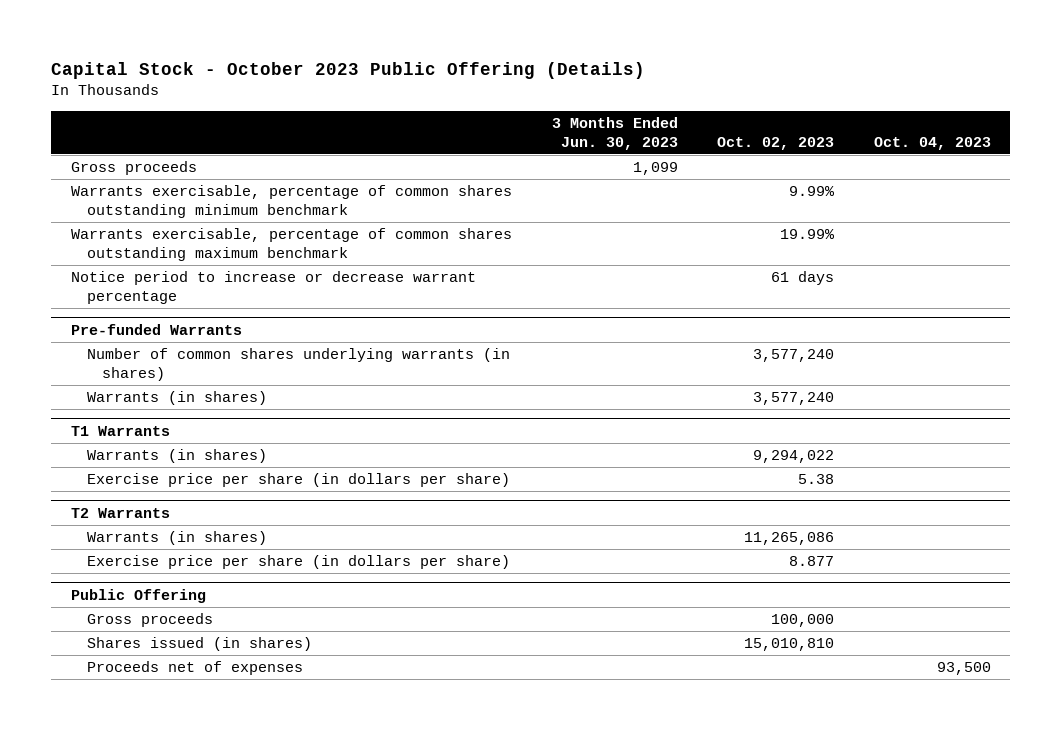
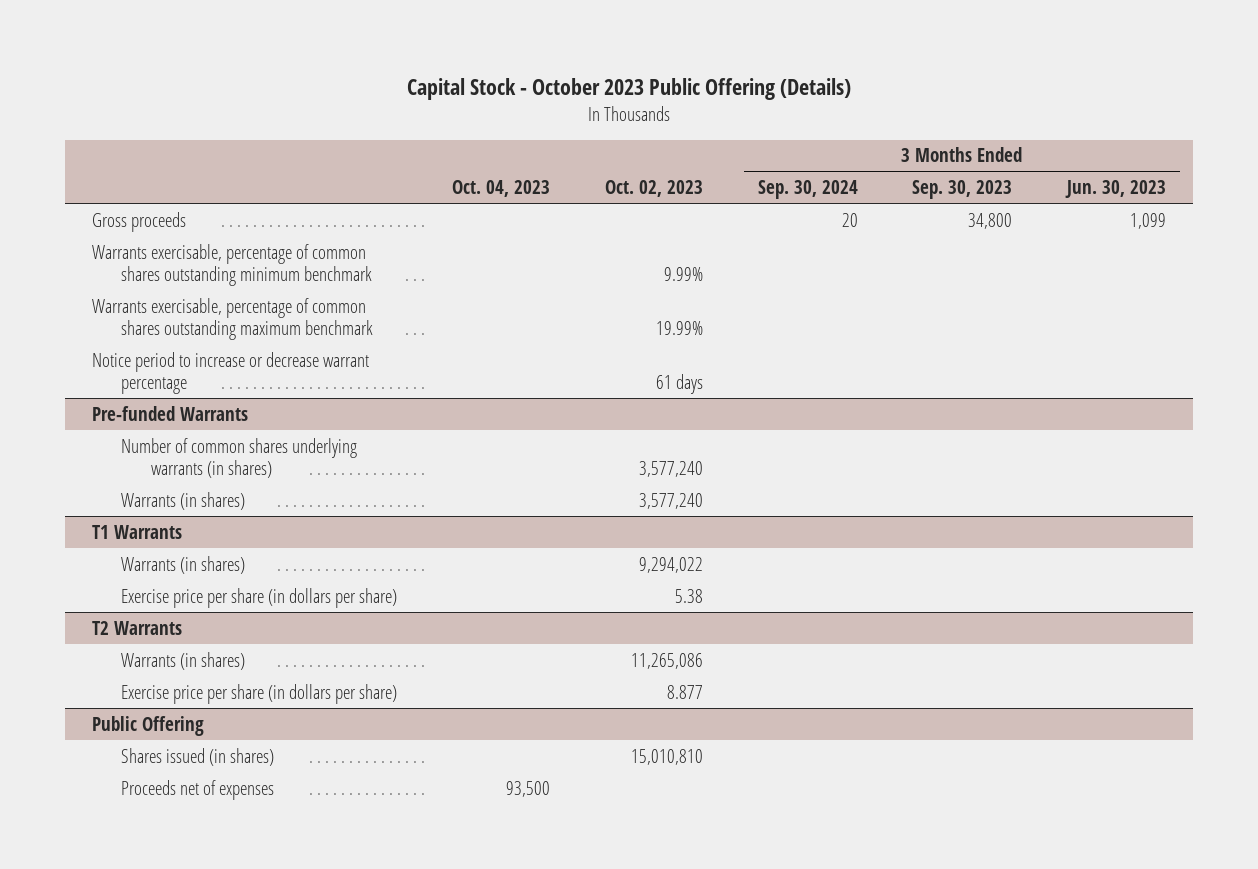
- | 3 Months Ended Jun. 30, 2023 | Oct. 02, 2023 | Oct. 04, 2023
+ | Oct. 04, 2023 | Oct. 02, 2023 | 3 Months Ended Sep. 30, 2024 | 3 Months Ended Sep. 30, 2023 | 3 Months Ended Jun. 30, 2023
@ Public Offering
- Gross proceeds | | 100,000 |

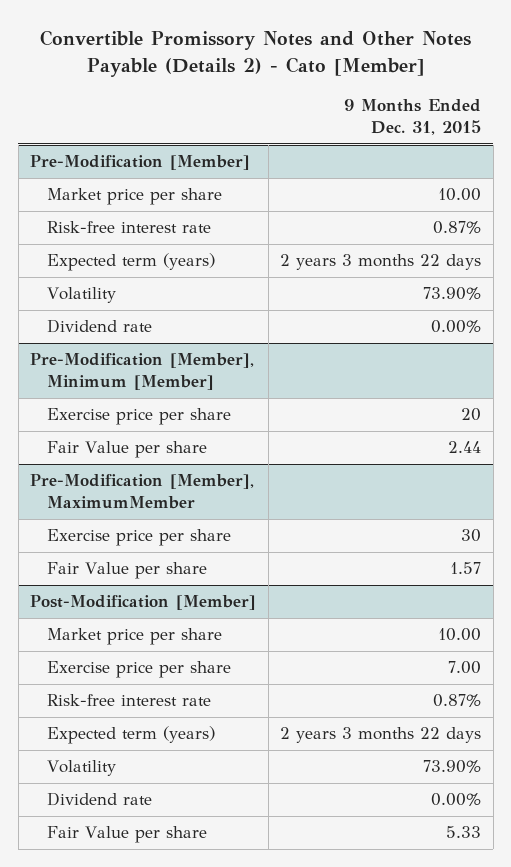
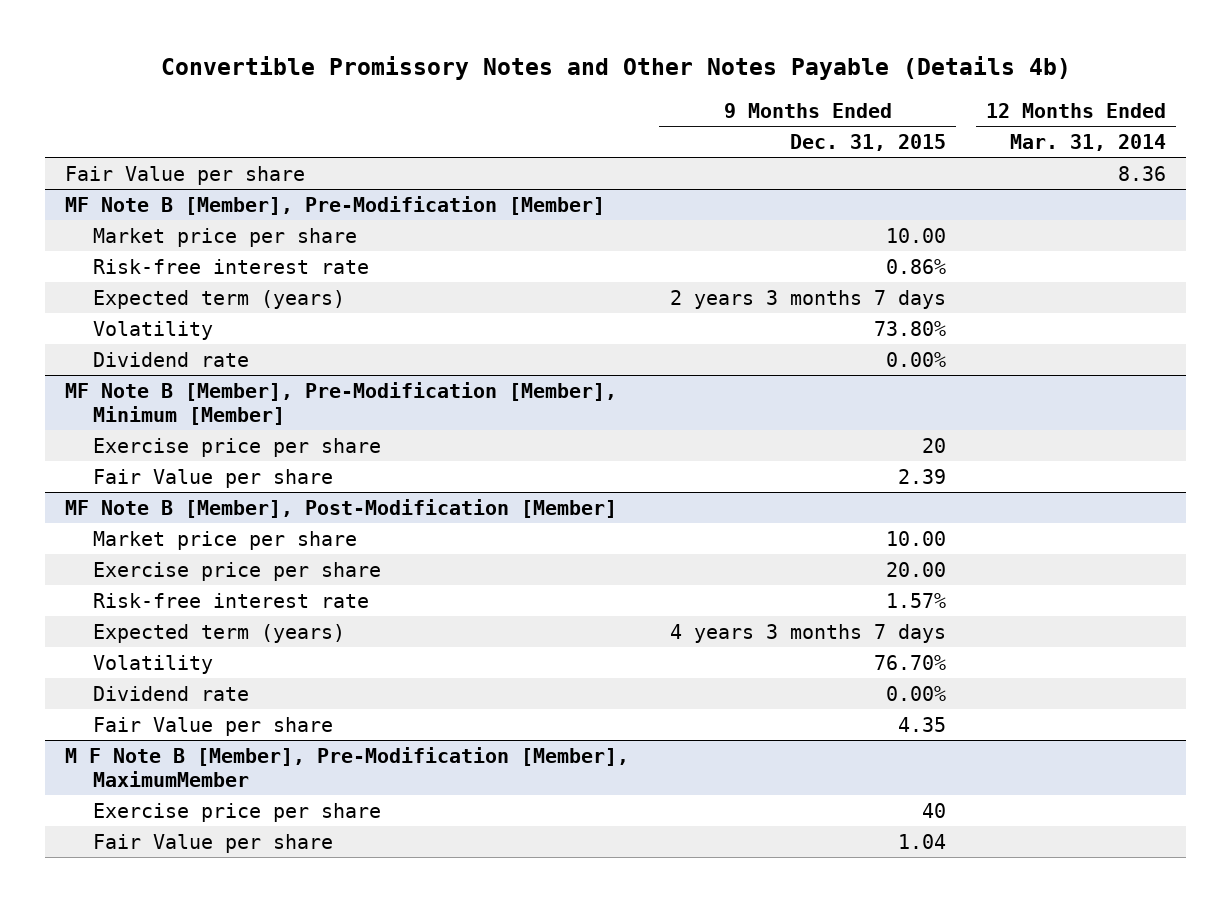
- Convertible Promissory Notes and Other Notes Payable (Details 2) - Cato [Member]
+ Convertible Promissory Notes and Other Notes Payable (Details 4b)
- | 9 Months Ended Dec. 31, 2015
+ | 9 Months Ended Dec. 31, 2015 | 12 Months Ended Mar. 31, 2014
- Pre-Modification [Member]
+ Fair Value per share | | 8.36
+ MF Note B [Member], Pre-Modification [Member]
- Risk-free interest rate | 0.87%
- Expected term (years) | 2 years 3 months 22 days
- Volatility | 73.90%
+ Risk-free interest rate | 0.86% |
+ Expected term (years) | 2 years 3 months 7 days |
+ Volatility | 73.80% |
- Pre-Modification [Member], Minimum [Member]
+ MF Note B [Member], Pre-Modification [Member], Minimum [Member]
- Fair Value per share | 2.44
- Pre-Modification [Member], MaximumMember
- Exercise price per share | 30
- Fair Value per share | 1.57
- Post-Modification [Member]
+ Fair Value per share | 2.39 |
+ MF Note B [Member], Post-Modification [Member]
- Exercise price per share | 7.00
- Risk-free interest rate | 0.87%
- Expected term (years) | 2 years 3 months 22 days
- Volatility | 73.90%
+ Exercise price per share | 20.00 |
+ Risk-free interest rate | 1.57% |
+ Expected term (years) | 4 years 3 months 7 days |
+ Volatility | 76.70% |
- Fair Value per share | 5.33
+ Fair Value per share | 4.35 |
+ M F Note B [Member], Pre-Modification [Member], MaximumMember
+ Exercise price per share | 40 |
+ Fair Value per share | 1.04 |

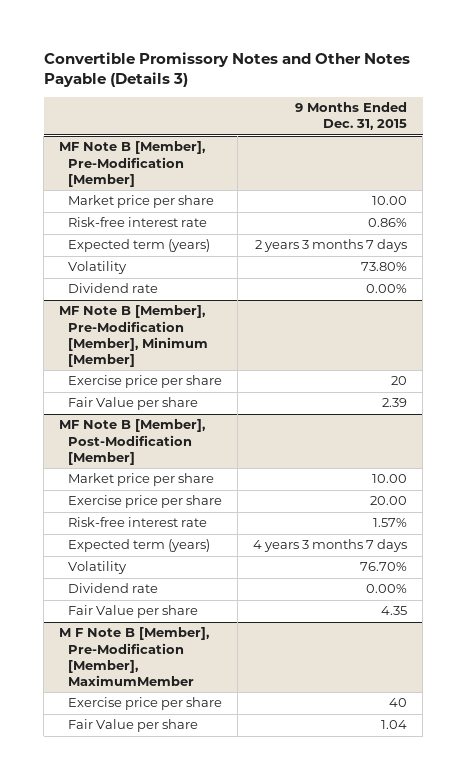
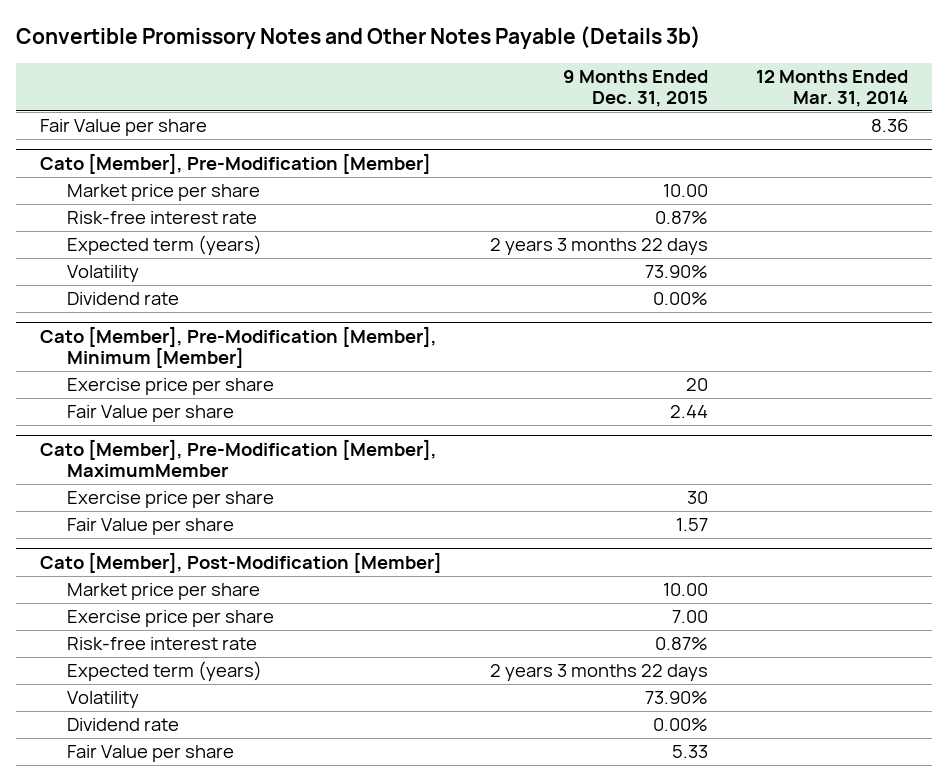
- Convertible Promissory Notes and Other Notes Payable (Details 3)
+ Convertible Promissory Notes and Other Notes Payable (Details 3b)
- | 9 Months Ended Dec. 31, 2015
+ | 9 Months Ended Dec. 31, 2015 | 12 Months Ended Mar. 31, 2014
- MF Note B [Member], Pre-Modification [Member]
+ Fair Value per share | | 8.36
+ Cato [Member], Pre-Modification [Member]
- Risk-free interest rate | 0.86%
- Expected term (years) | 2 years 3 months 7 days
- Volatility | 73.80%
+ Risk-free interest rate | 0.87% |
+ Expected term (years) | 2 years 3 months 22 days |
+ Volatility | 73.90% |
- MF Note B [Member], Pre-Modification [Member], Minimum [Member]
+ Cato [Member], Pre-Modification [Member], Minimum [Member]
- Fair Value per share | 2.39
- MF Note B [Member], Post-Modification [Member]
+ Fair Value per share | 2.44 |
+ Cato [Member], Pre-Modification [Member], MaximumMember
+ Exercise price per share | 30 |
+ Fair Value per share | 1.57 |
+ Cato [Member], Post-Modification [Member]
- Exercise price per share | 20.00
- Risk-free interest rate | 1.57%
- Expected term (years) | 4 years 3 months 7 days
- Volatility | 76.70%
+ Exercise price per share | 7.00 |
+ Risk-free interest rate | 0.87% |
+ Expected term (years) | 2 years 3 months 22 days |
+ Volatility | 73.90% |
- Fair Value per share | 4.35
- M F Note B [Member], Pre-Modification [Member], MaximumMember
- Exercise price per share | 40
- Fair Value per share | 1.04
+ Fair Value per share | 5.33 |

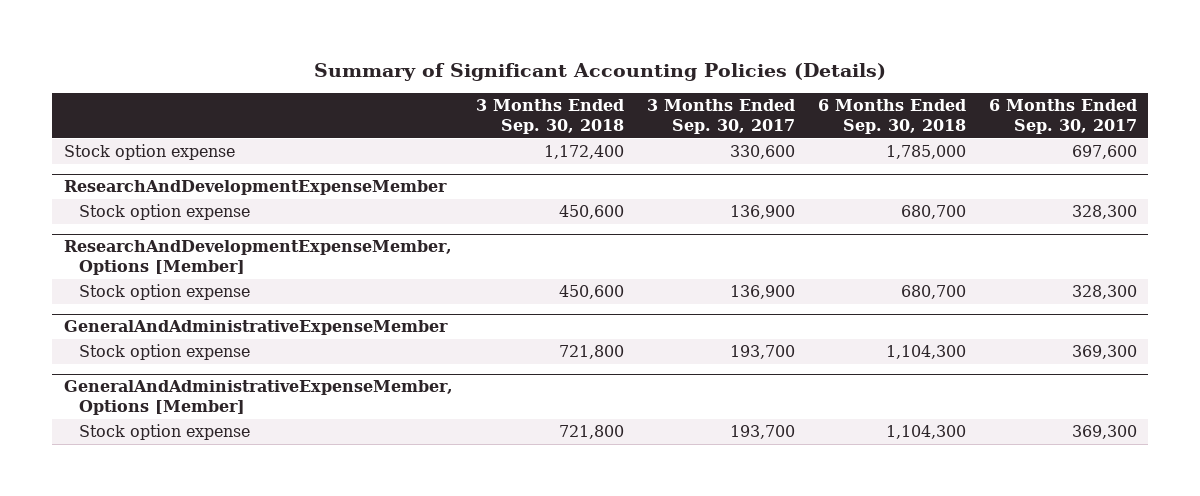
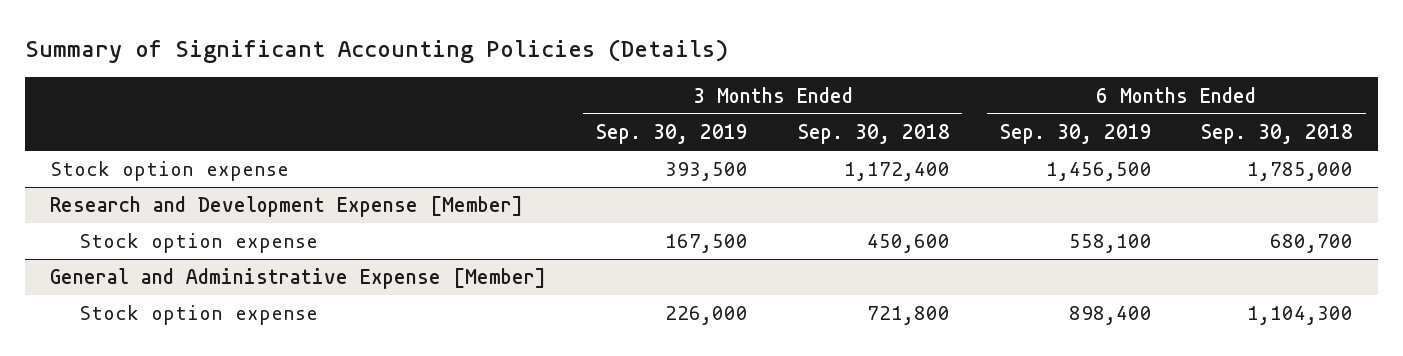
- | 3 Months Ended Sep. 30, 2018 | 3 Months Ended Sep. 30, 2017 | 6 Months Ended Sep. 30, 2018 | 6 Months Ended Sep. 30, 2017
+ | 3 Months Ended Sep. 30, 2019 | 3 Months Ended Sep. 30, 2018 | 6 Months Ended Sep. 30, 2019 | 6 Months Ended Sep. 30, 2018
- ResearchAndDevelopmentExpenseMember
- Stock option expense | 450,600 | 136,900 | 680,700 | 328,300
- ResearchAndDevelopmentExpenseMember, Options [Member]
+ Research and Development Expense [Member]
- GeneralAndAdministrativeExpenseMember
- Stock option expense | 721,800 | 193,700 | 1,104,300 | 369,300
- GeneralAndAdministrativeExpenseMember, Options [Member]
+ General and Administrative Expense [Member]

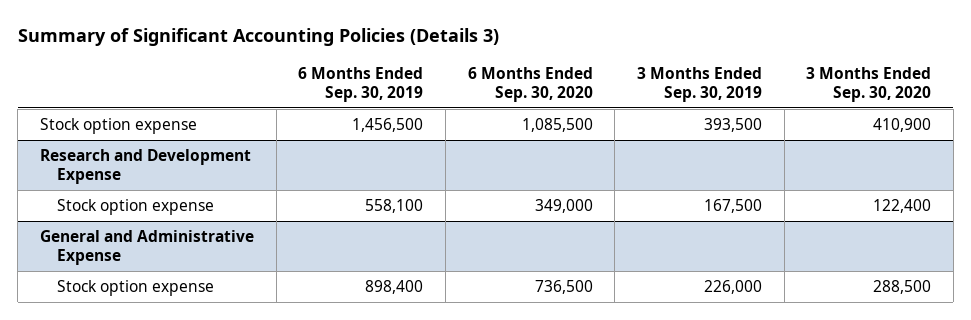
- Summary of Significant Accounting Policies (Details)
+ Summary of Significant Accounting Policies (Details 3)
- | 3 Months Ended Sep. 30, 2019 | 3 Months Ended Sep. 30, 2018 | 6 Months Ended Sep. 30, 2019 | 6 Months Ended Sep. 30, 2018
+ | 6 Months Ended Sep. 30, 2019 | 6 Months Ended Sep. 30, 2020 | 3 Months Ended Sep. 30, 2019 | 3 Months Ended Sep. 30, 2020
- Research and Development Expense [Member]
+ Research and Development Expense
- General and Administrative Expense [Member]
+ General and Administrative Expense

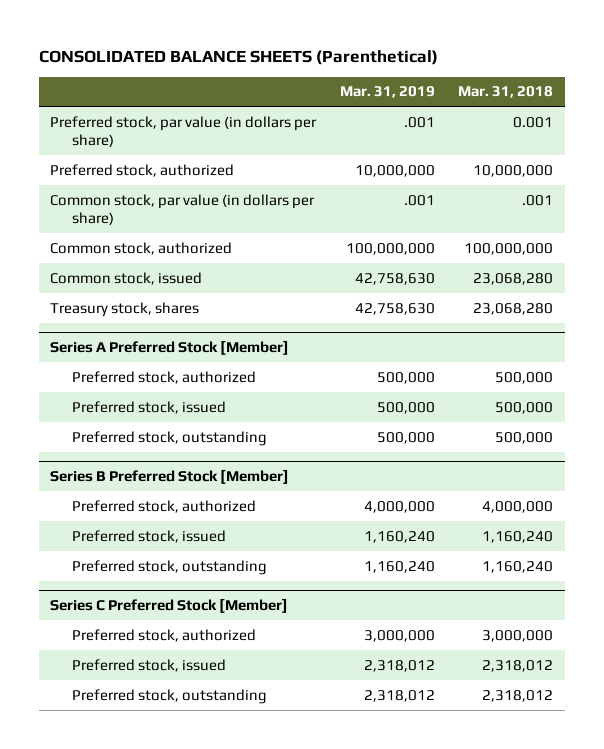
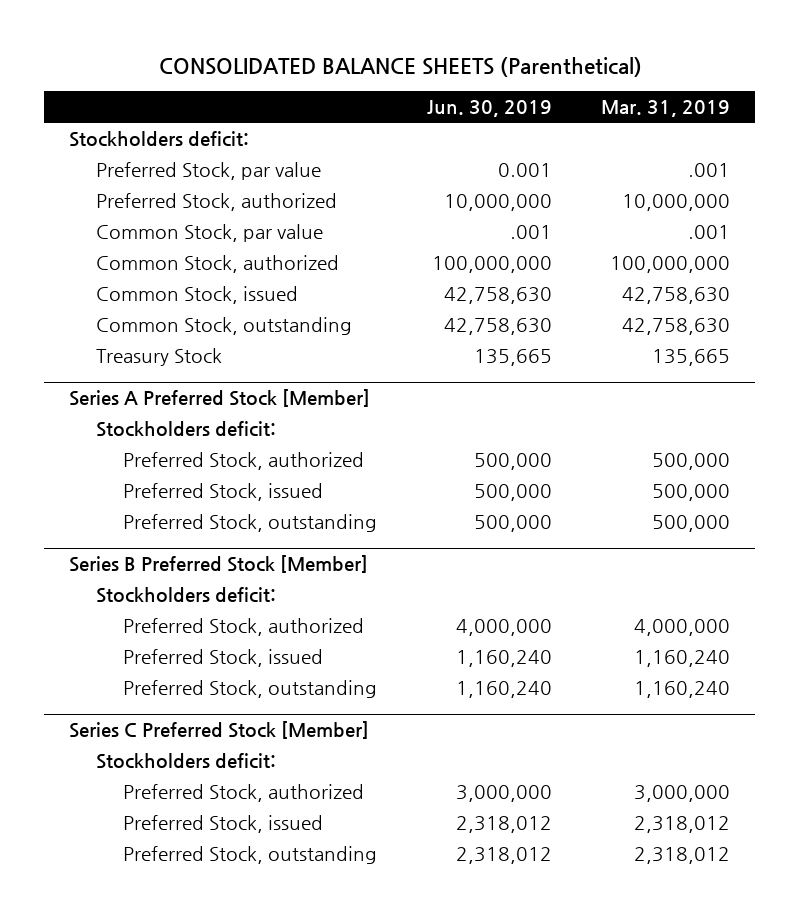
- | Mar. 31, 2019 | Mar. 31, 2018
+ | Jun. 30, 2019 | Mar. 31, 2019
- Preferred stock, par value (in dollars per share) | .001 | 0.001
- Preferred stock, authorized | 10,000,000 | 10,000,000
- Common stock, par value (in dollars per share) | .001 | .001
- Common stock, authorized | 100,000,000 | 100,000,000
- Common stock, issued | 42,758,630 | 23,068,280
- Treasury stock, shares | 42,758,630 | 23,068,280
+ Stockholders deficit:
+ Preferred Stock, par value | 0.001 | .001
+ Preferred Stock, authorized | 10,000,000 | 10,000,000
+ Common Stock, par value | .001 | .001
+ Common Stock, authorized | 100,000,000 | 100,000,000
+ Common Stock, issued | 42,758,630 | 42,758,630
+ Common Stock, outstanding | 42,758,630 | 42,758,630
+ Treasury Stock | 135,665 | 135,665
@ Series A Preferred Stock [Member]
- Preferred stock, authorized | 500,000 | 500,000
- Preferred stock, issued | 500,000 | 500,000
- Preferred stock, outstanding | 500,000 | 500,000
+ Stockholders deficit:
+ Preferred Stock, authorized | 500,000 | 500,000
+ Preferred Stock, issued | 500,000 | 500,000
+ Preferred Stock, outstanding | 500,000 | 500,000
@ Series B Preferred Stock [Member]
- Preferred stock, authorized | 4,000,000 | 4,000,000
- Preferred stock, issued | 1,160,240 | 1,160,240
- Preferred stock, outstanding | 1,160,240 | 1,160,240
+ Stockholders deficit:
+ Preferred Stock, authorized | 4,000,000 | 4,000,000
+ Preferred Stock, issued | 1,160,240 | 1,160,240
+ Preferred Stock, outstanding | 1,160,240 | 1,160,240
@ Series C Preferred Stock [Member]
- Preferred stock, authorized | 3,000,000 | 3,000,000
- Preferred stock, issued | 2,318,012 | 2,318,012
- Preferred stock, outstanding | 2,318,012 | 2,318,012
+ Stockholders deficit:
+ Preferred Stock, authorized | 3,000,000 | 3,000,000
+ Preferred Stock, issued | 2,318,012 | 2,318,012
+ Preferred Stock, outstanding | 2,318,012 | 2,318,012

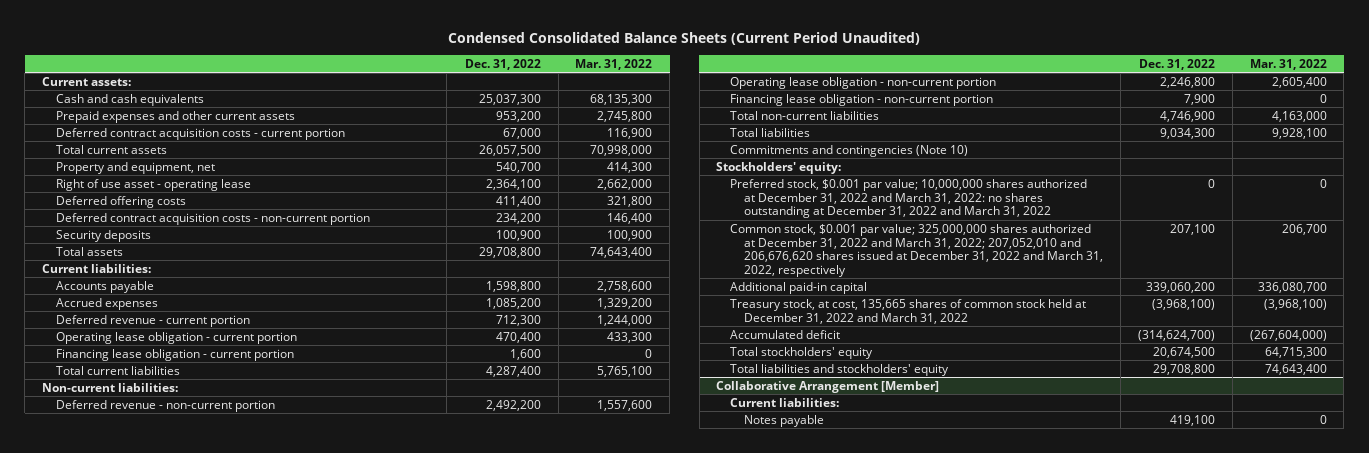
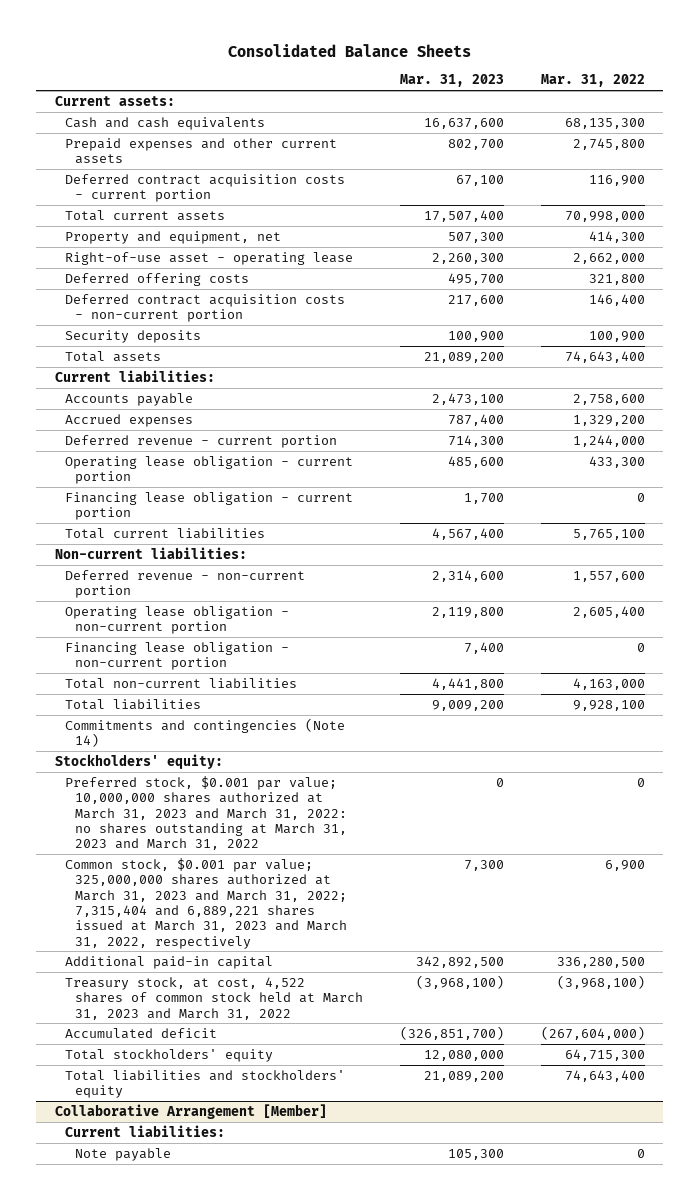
- Condensed Consolidated Balance Sheets (Current Period Unaudited)
+ Consolidated Balance Sheets
- | Dec. 31, 2022 | Mar. 31, 2022
+ | Mar. 31, 2023 | Mar. 31, 2022
- Right of use asset - operating lease | 2,364,100 | 2,662,000
+ Right-of-use asset - operating lease | 2,260,300 | 2,662,000
- Commitments and contingencies (Note 10)
+ Commitments and contingencies (Note 14)
- Preferred stock, $0.001 par value; 10,000,000 shares authorized at December 31, 2022 and March 31, 2022: no shares outstanding at December 31, 2022 and March 31, 2022 | 0 | 0
- Common stock, $0.001 par value; 325,000,000 shares authorized at December 31, 2022 and March 31, 2022; 207,052,010 and 206,676,620 shares issued at December 31, 2022 and March 31, 2022, respectively | 207,100 | 206,700
- Additional paid-in capital | 339,060,200 | 336,080,700
- Treasury stock, at cost, 135,665 shares of common stock held at December 31, 2022 and March 31, 2022 | (3,968,100) | (3,968,100)
+ Preferred stock, $0.001 par value; 10,000,000 shares authorized at March 31, 2023 and March 31, 2022: no shares outstanding at March 31, 2023 and March 31, 2022 | 0 | 0
+ Common stock, $0.001 par value; 325,000,000 shares authorized at March 31, 2023 and March 31, 2022; 7,315,404 and 6,889,221 shares issued at March 31, 2023 and March 31, 2022, respectively | 7,300 | 6,900
+ Additional paid-in capital | 342,892,500 | 336,280,500
+ Treasury stock, at cost, 4,522 shares of common stock held at March 31, 2023 and March 31, 2022 | (3,968,100) | (3,968,100)
@ Collaborative Arrangement [Member]
- Notes payable | 419,100 | 0
+ Note payable | 105,300 | 0

